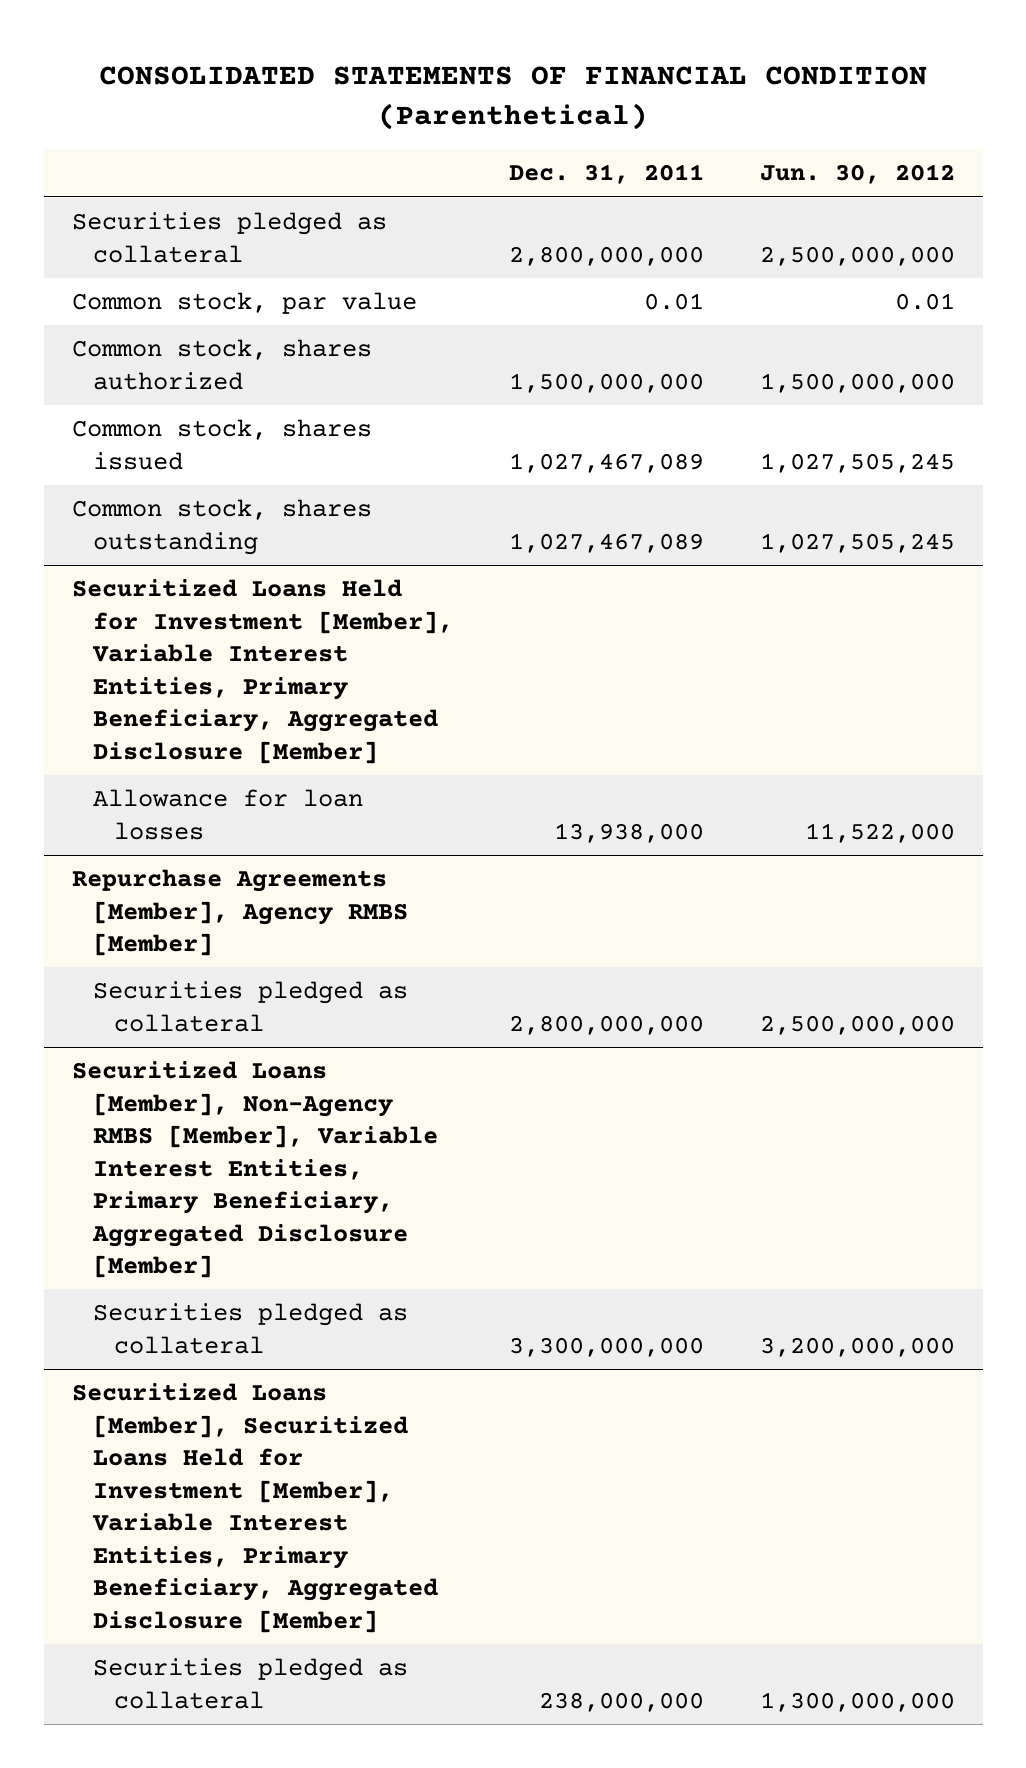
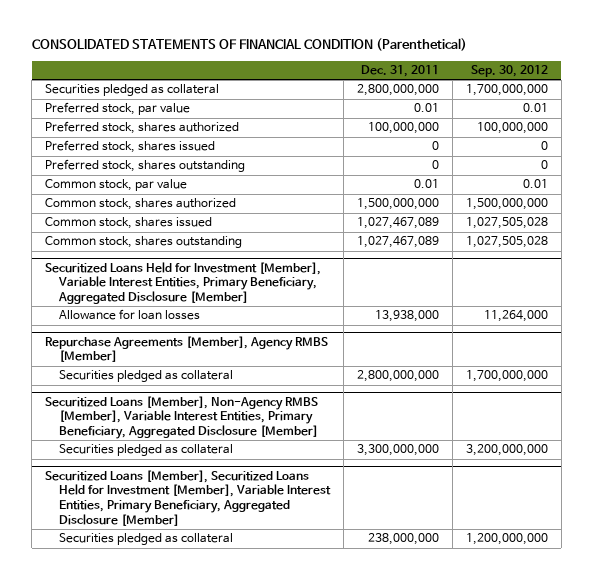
- | Dec. 31, 2011 | Jun. 30, 2012
+ | Dec. 31, 2011 | Sep. 30, 2012
+ Preferred stock, par value | 0.01 | 0.01
+ Preferred stock, shares authorized | 100,000,000 | 100,000,000
+ Preferred stock, shares issued | 0 | 0
+ Preferred stock, shares outstanding | 0 | 0

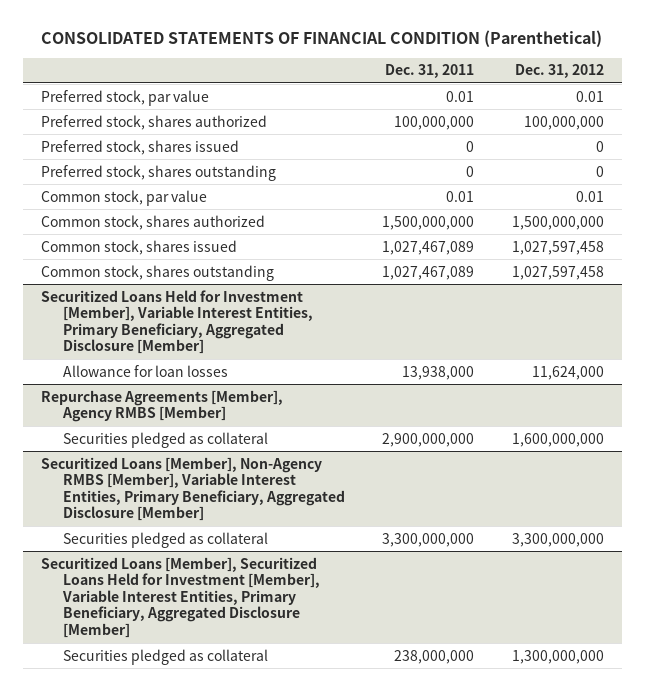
- | Dec. 31, 2011 | Sep. 30, 2012
+ | Dec. 31, 2011 | Dec. 31, 2012
- Securities pledged as collateral | 2,800,000,000 | 1,700,000,000
@ Repurchase Agreements [Member], Agency RMBS [Member]
- Securities pledged as collateral | 2,800,000,000 | 1,700,000,000
+ Securities pledged as collateral | 2,900,000,000 | 1,600,000,000

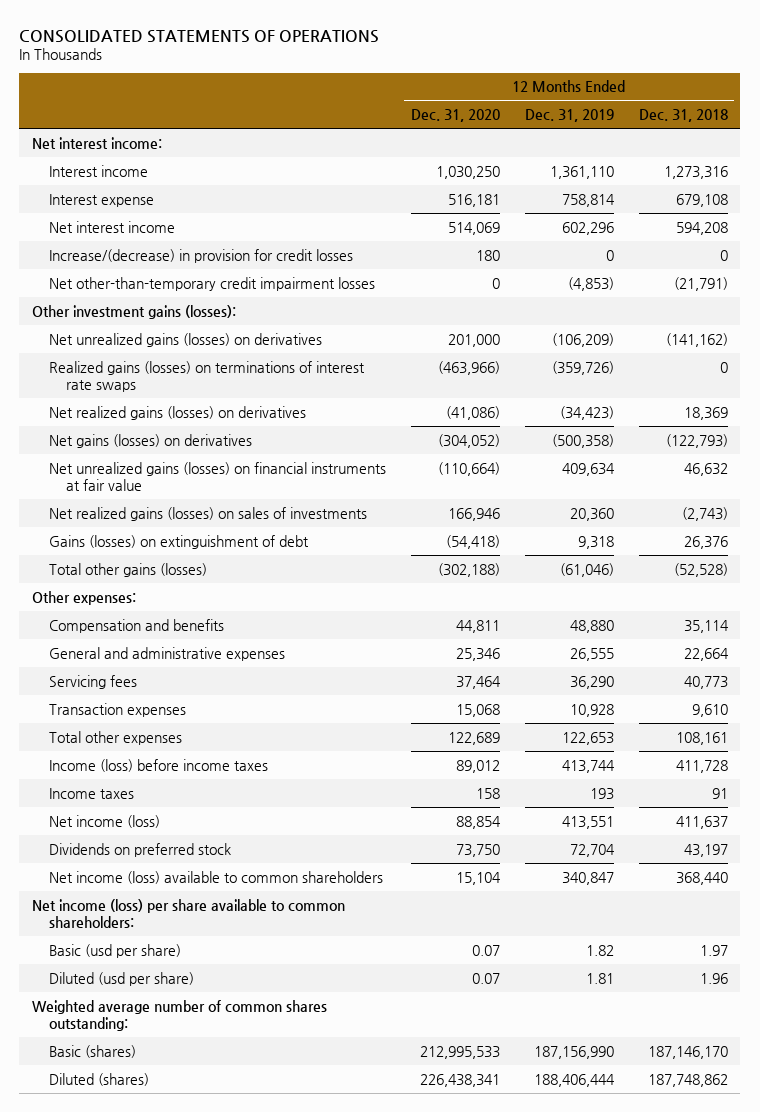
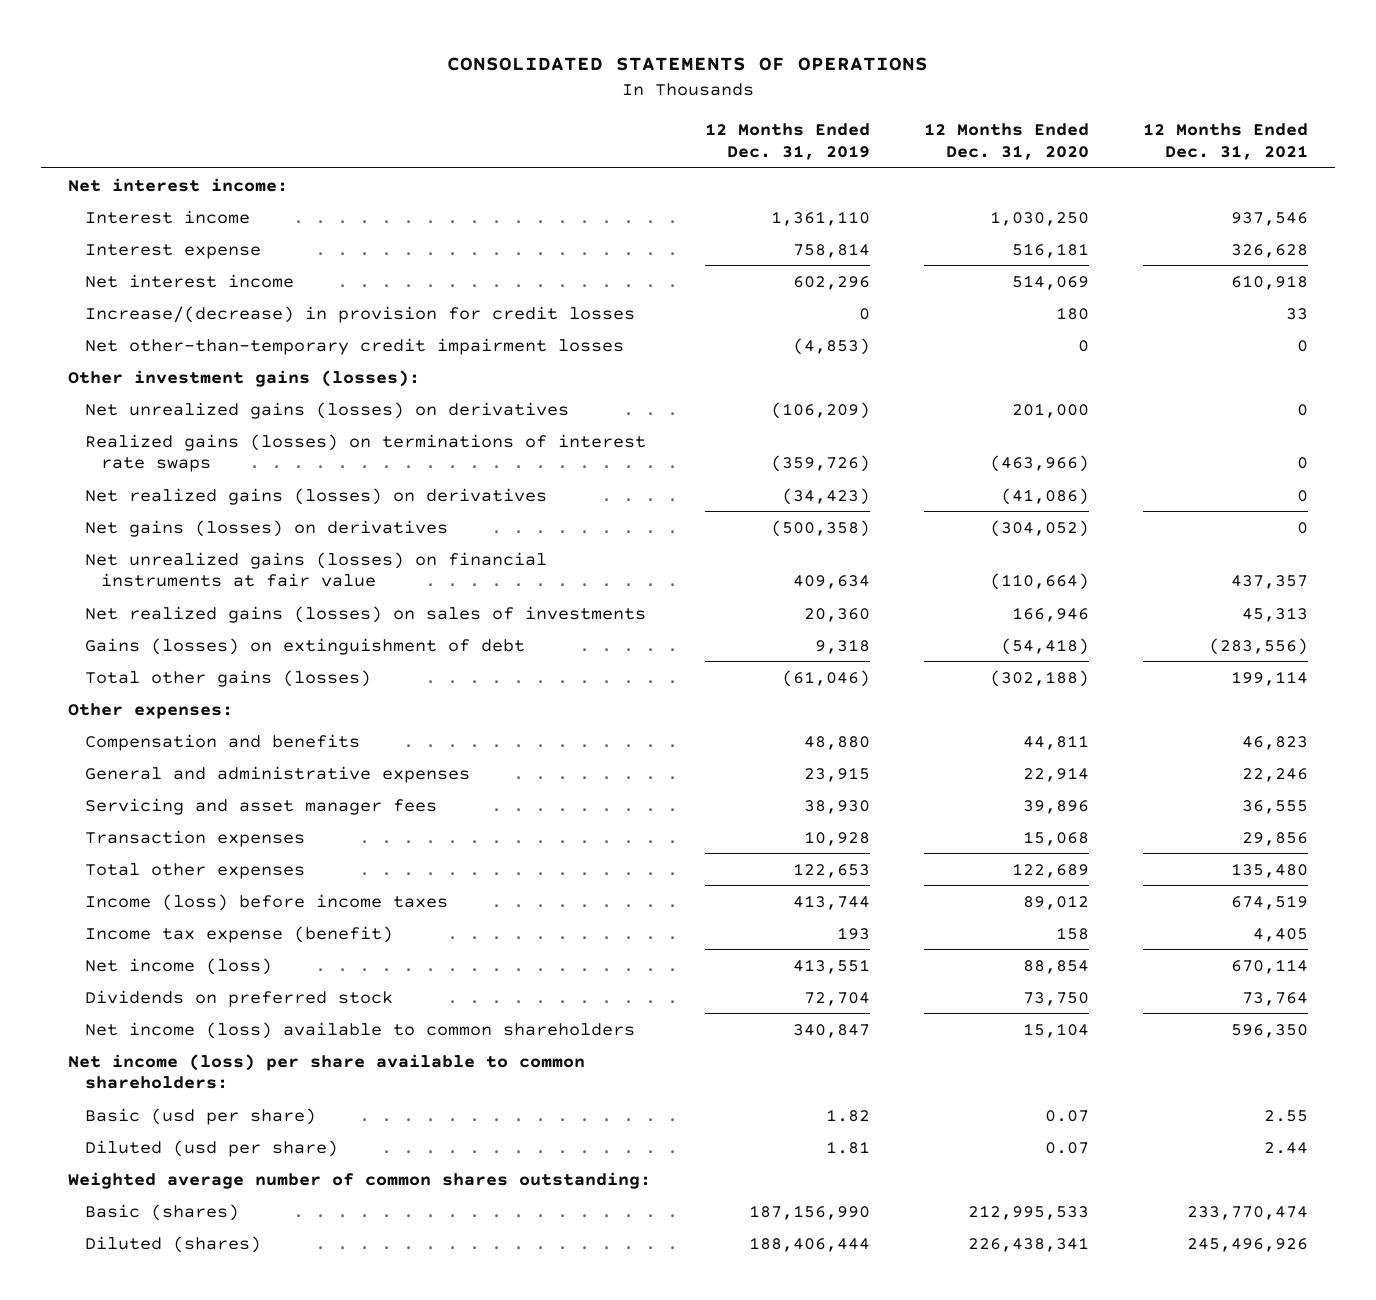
- | 12 Months Ended Dec. 31, 2020 | 12 Months Ended Dec. 31, 2019 | 12 Months Ended Dec. 31, 2018
+ | 12 Months Ended Dec. 31, 2019 | 12 Months Ended Dec. 31, 2020 | 12 Months Ended Dec. 31, 2021
- General and administrative expenses | 25,346 | 26,555 | 22,664
- Servicing fees | 37,464 | 36,290 | 40,773
+ General and administrative expenses | 23,915 | 22,914 | 22,246
+ Servicing and asset manager fees | 38,930 | 39,896 | 36,555
- Income taxes | 158 | 193 | 91
+ Income tax expense (benefit) | 193 | 158 | 4,405

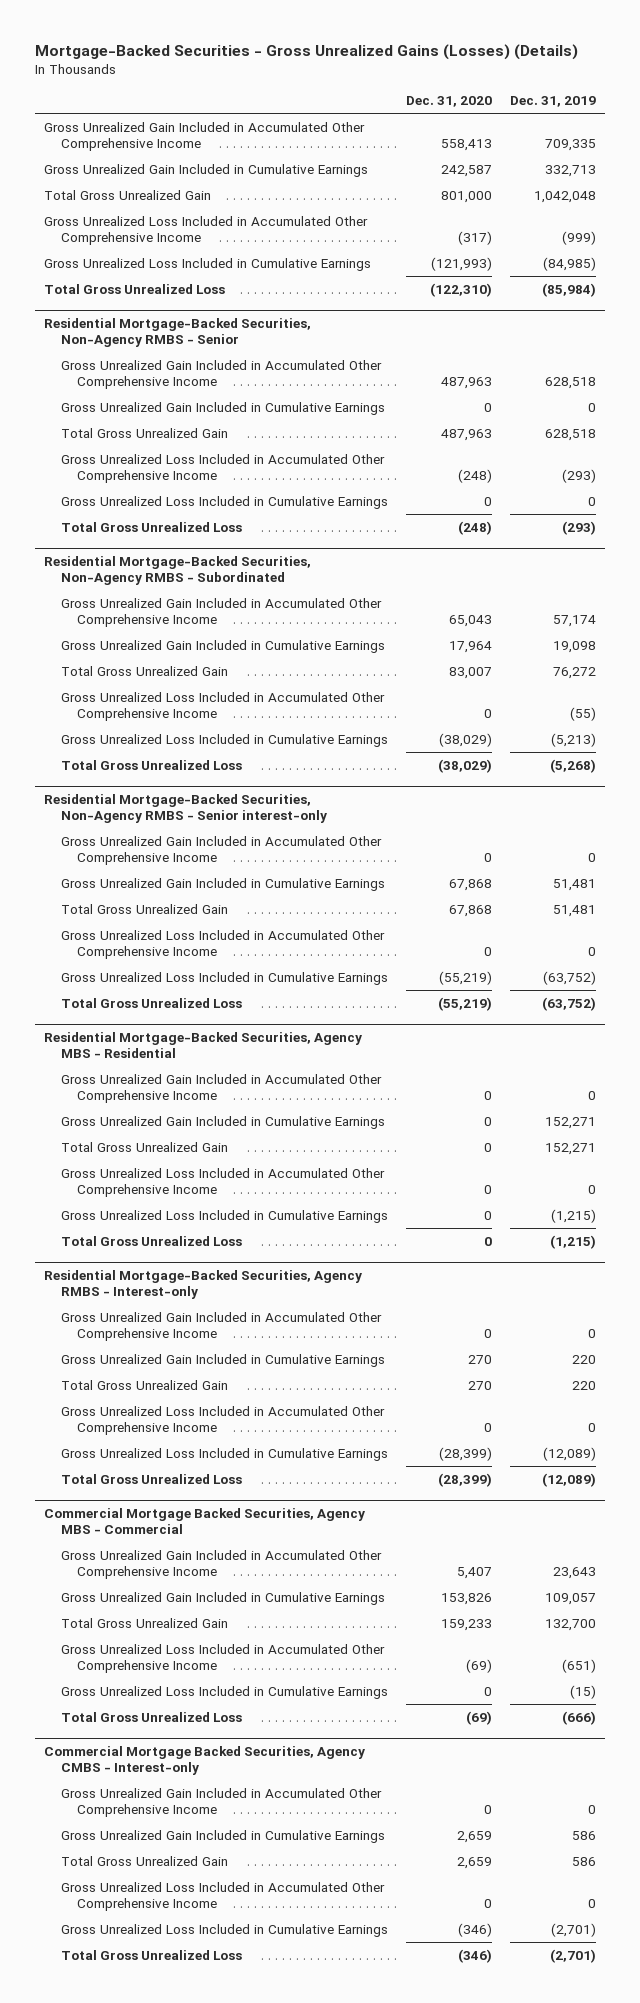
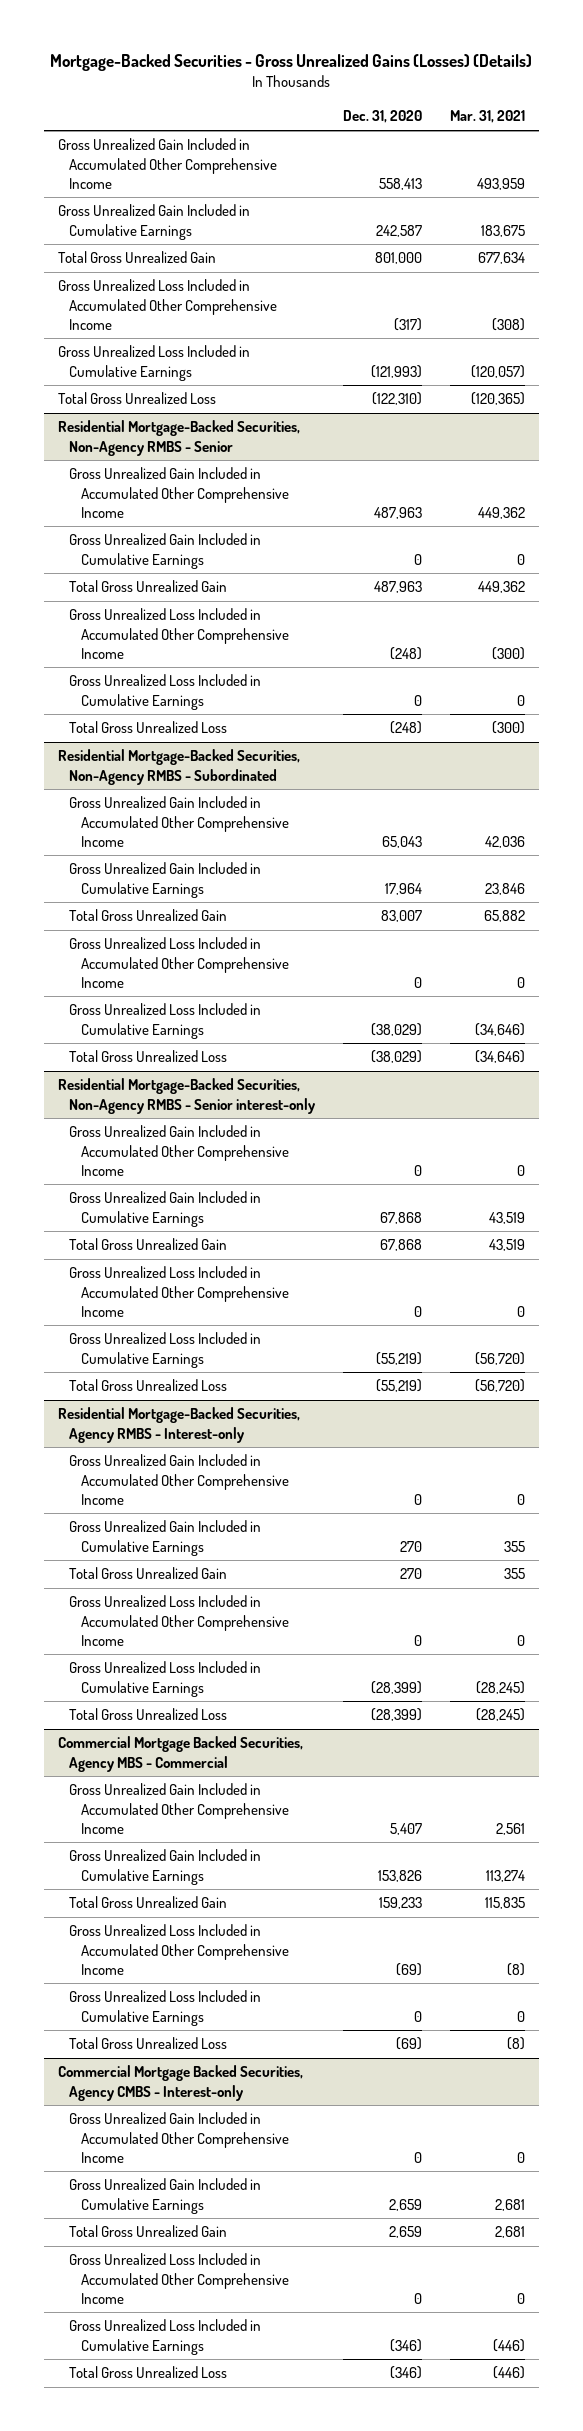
- | Dec. 31, 2020 | Dec. 31, 2019
+ | Dec. 31, 2020 | Mar. 31, 2021
- Residential Mortgage-Backed Securities, Agency MBS - Residential
- Gross Unrealized Gain Included in Accumulated Other Comprehensive Income | 0 | 0
- Gross Unrealized Gain Included in Cumulative Earnings | 0 | 152,271
- Total Gross Unrealized Gain | 0 | 152,271
- Gross Unrealized Loss Included in Accumulated Other Comprehensive Income | 0 | 0
- Gross Unrealized Loss Included in Cumulative Earnings | 0 | (1,215)
- Total Gross Unrealized Loss | 0 | (1,215)

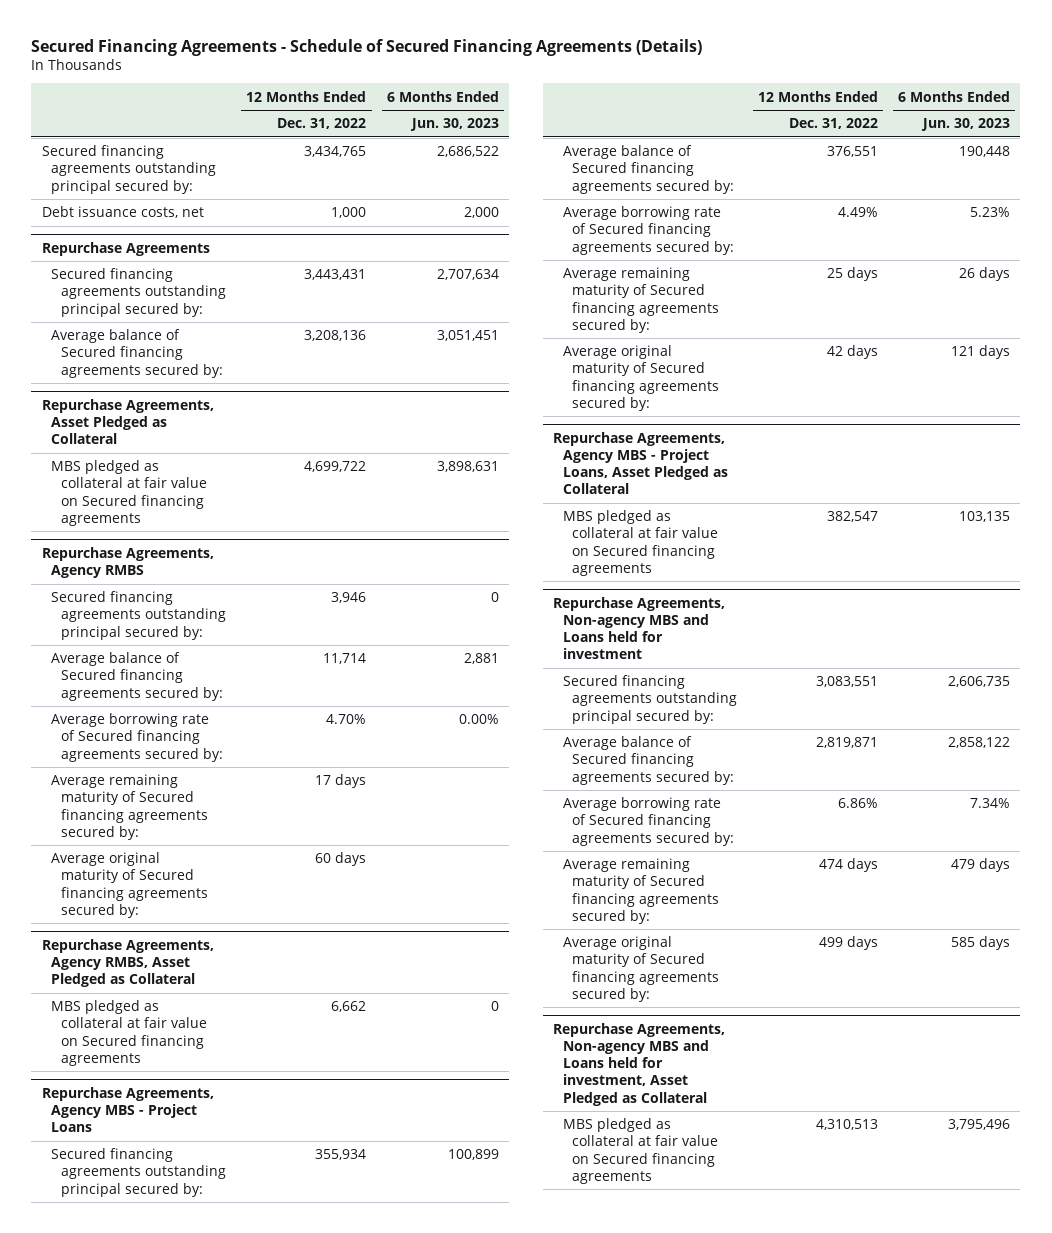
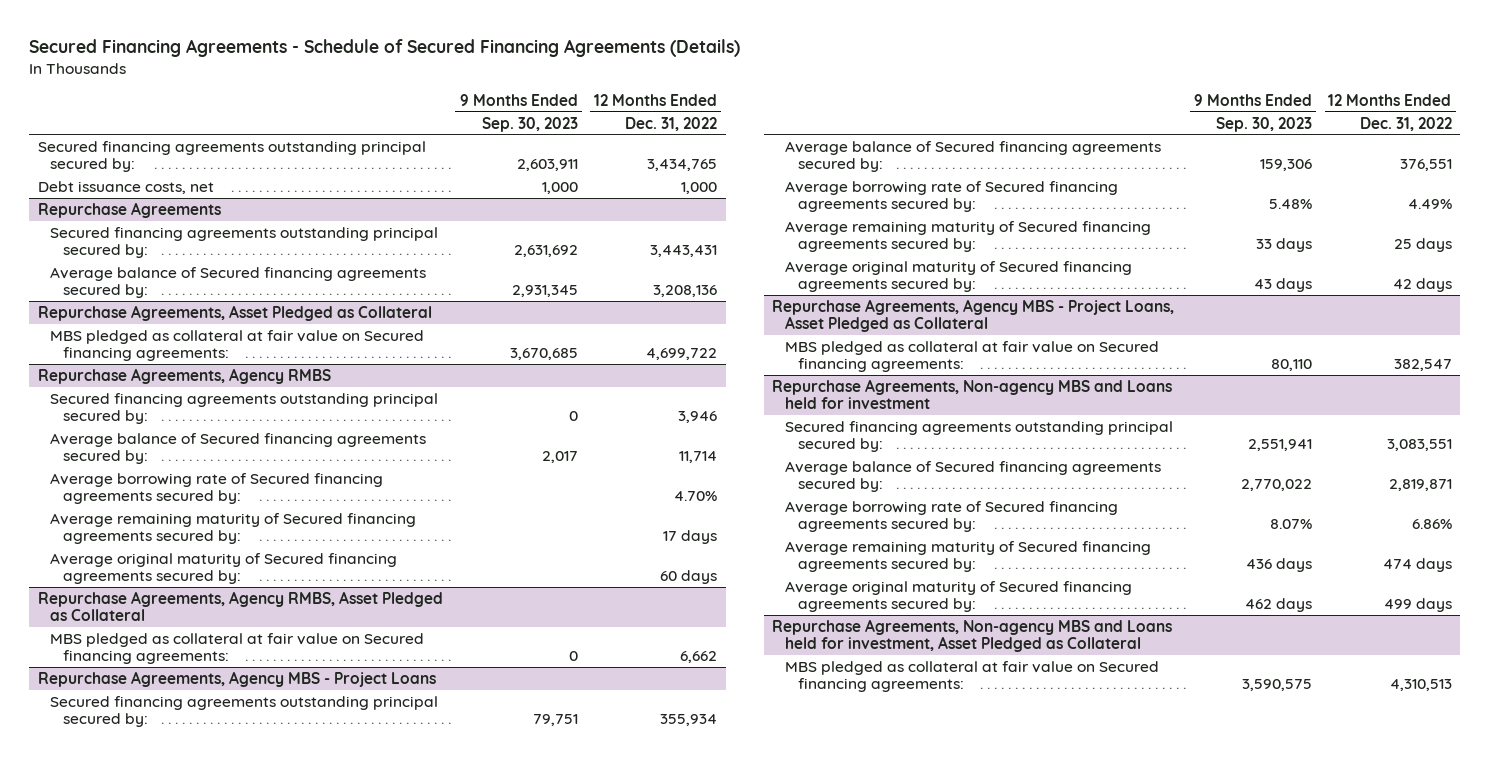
- | 12 Months Ended Dec. 31, 2022 | 6 Months Ended Jun. 30, 2023
+ | 9 Months Ended Sep. 30, 2023 | 12 Months Ended Dec. 31, 2022
@ Repurchase Agreements, Asset Pledged as Collateral
- MBS pledged as collateral at fair value on Secured financing agreements | 4,699,722 | 3,898,631
+ MBS pledged as collateral at fair value on Secured financing agreements: | 3,670,685 | 4,699,722
@ Repurchase Agreements, Agency RMBS, Asset Pledged as Collateral
- MBS pledged as collateral at fair value on Secured financing agreements | 6,662 | 0
+ MBS pledged as collateral at fair value on Secured financing agreements: | 0 | 6,662
@ Repurchase Agreements, Agency MBS - Project Loans, Asset Pledged as Collateral
- MBS pledged as collateral at fair value on Secured financing agreements | 382,547 | 103,135
+ MBS pledged as collateral at fair value on Secured financing agreements: | 80,110 | 382,547
@ Repurchase Agreements, Non-agency MBS and Loans held for investment, Asset Pledged as Collateral
- MBS pledged as collateral at fair value on Secured financing agreements | 4,310,513 | 3,795,496
+ MBS pledged as collateral at fair value on Secured financing agreements: | 3,590,575 | 4,310,513

